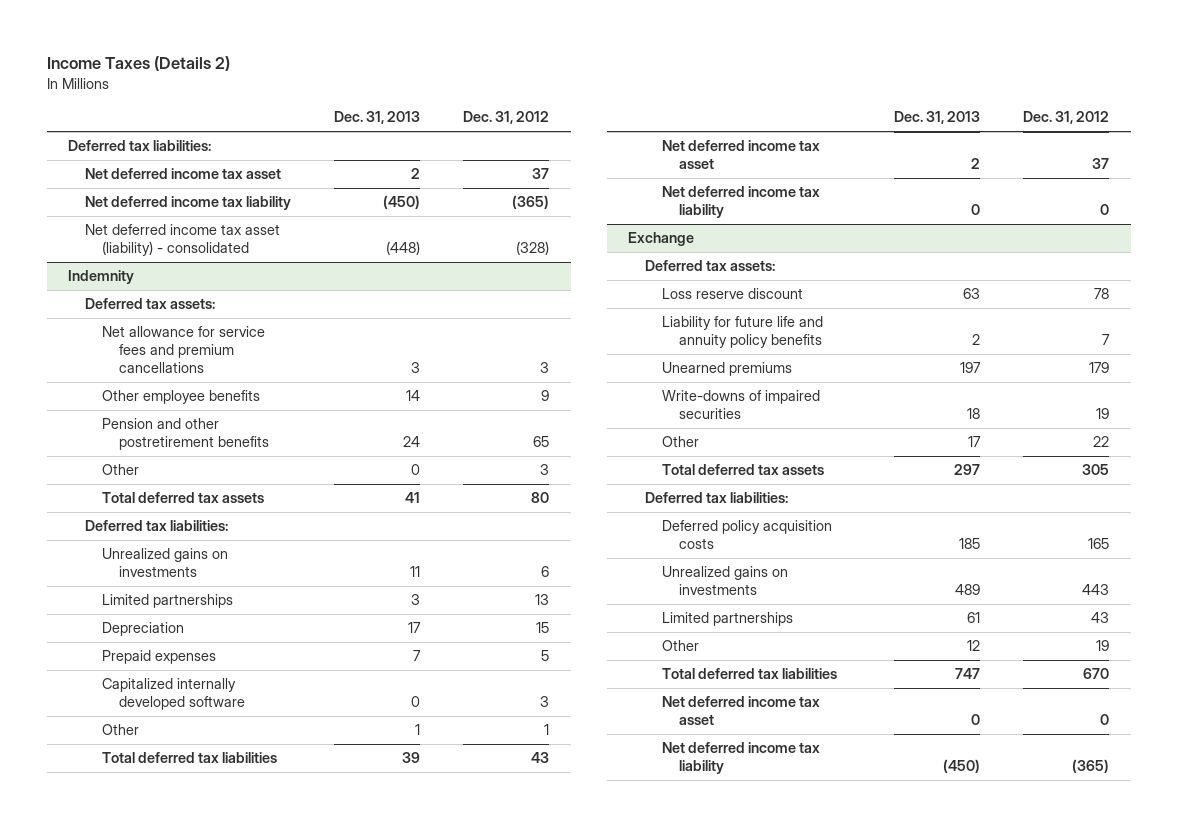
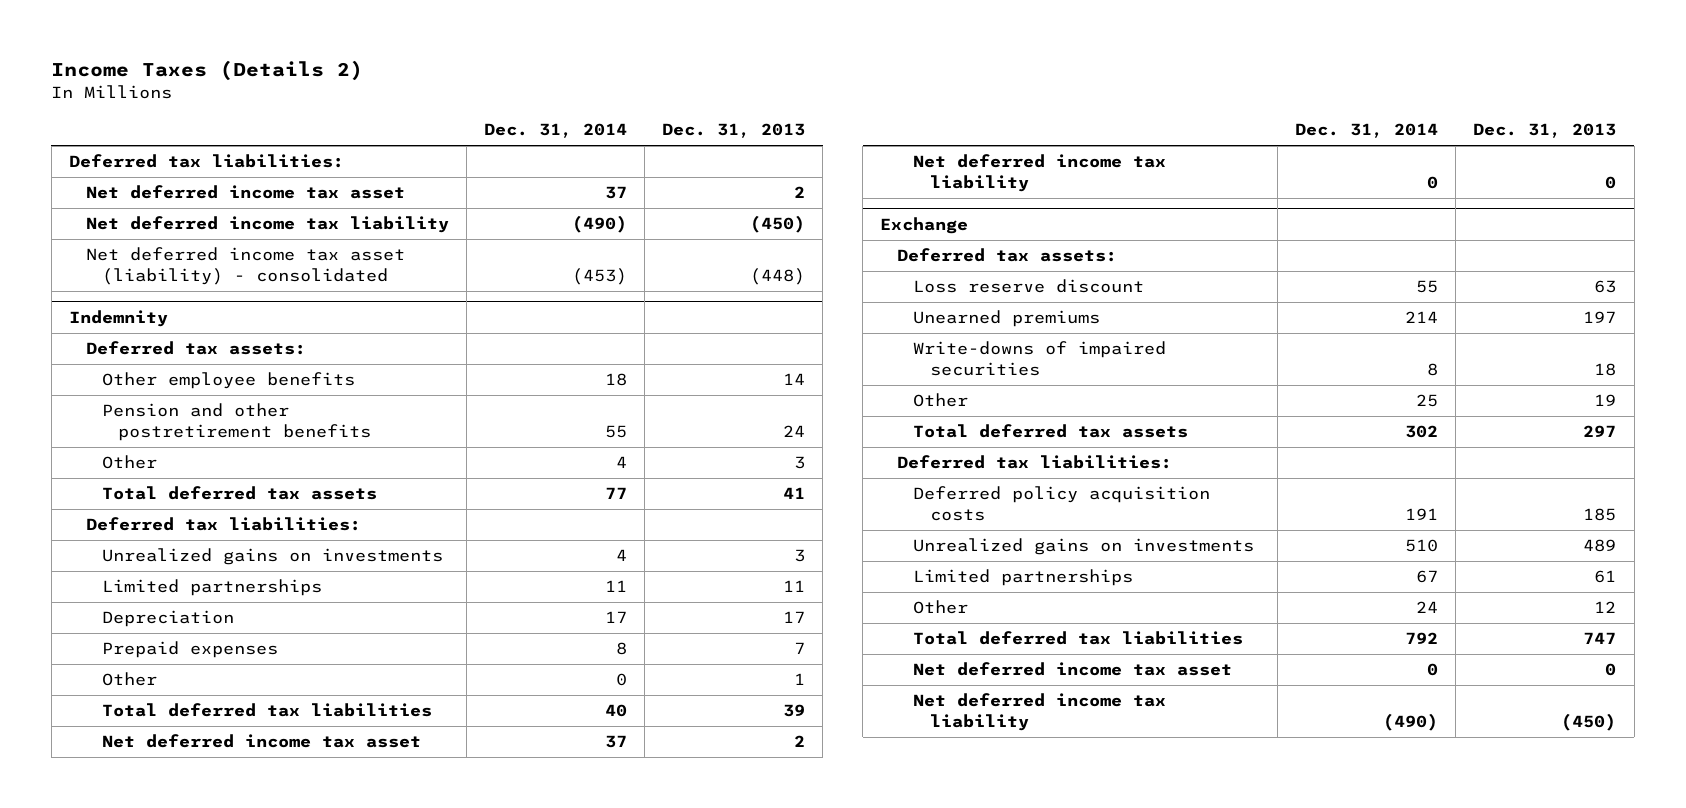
- | Dec. 31, 2013 | Dec. 31, 2012
+ | Dec. 31, 2014 | Dec. 31, 2013
@ Indemnity
- Net allowance for service fees and premium cancellations | 3 | 3
- Other | 0 | 3
+ Other | 4 | 3
- Unrealized gains on investments | 11 | 6
- Limited partnerships | 3 | 13
+ Unrealized gains on investments | 4 | 3
+ Limited partnerships | 11 | 11
- Capitalized internally developed software | 0 | 3
@ Exchange
- Liability for future life and annuity policy benefits | 2 | 7
- Other | 17 | 22
+ Other | 25 | 19

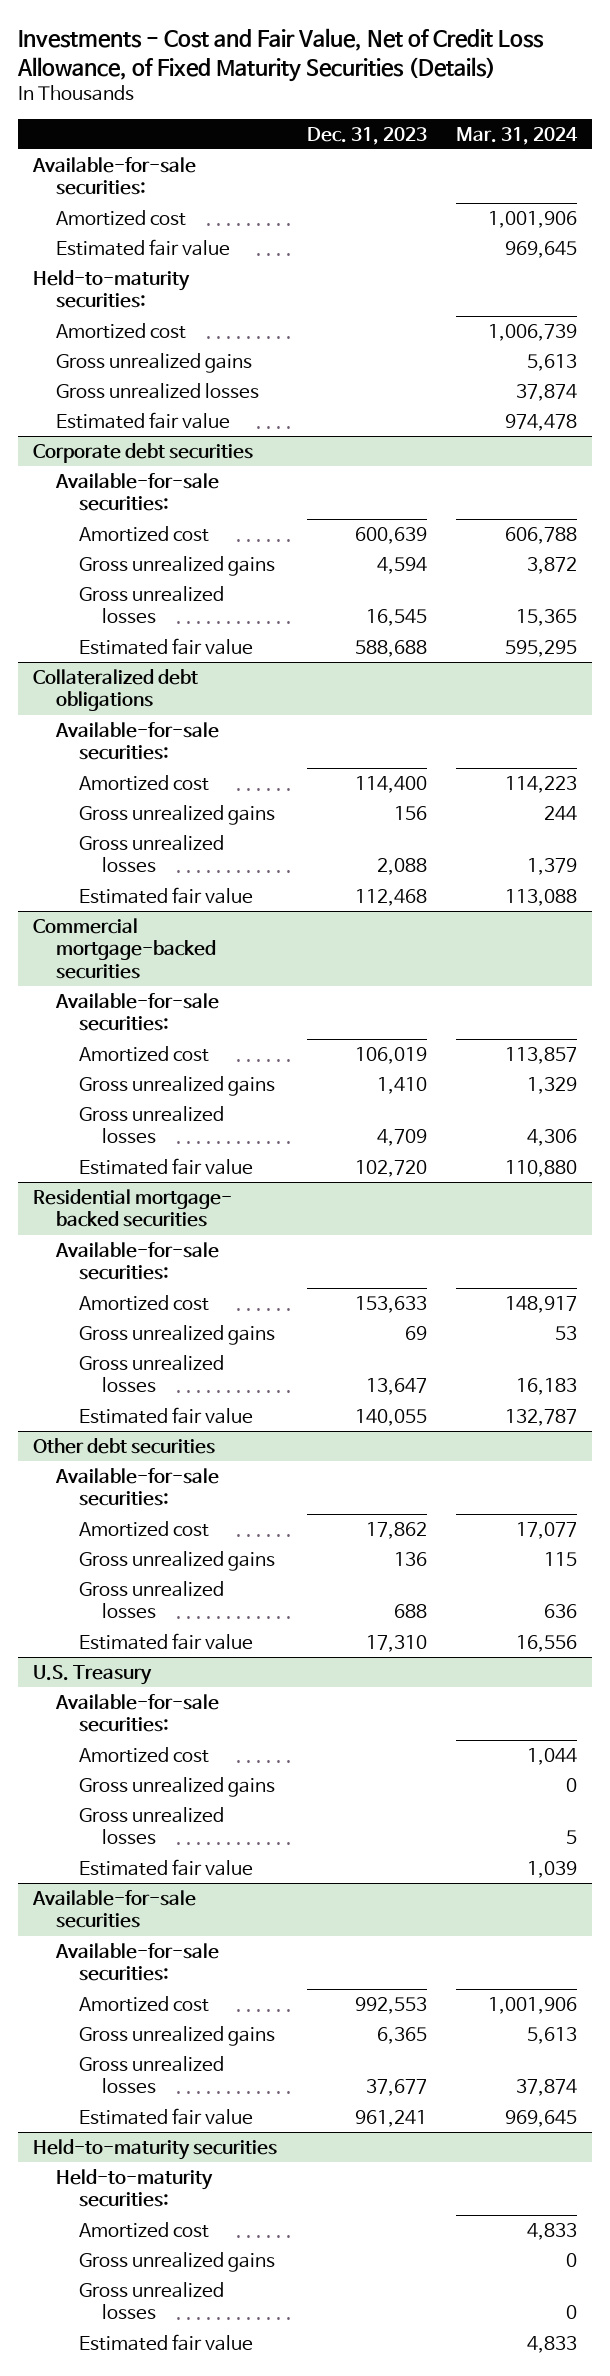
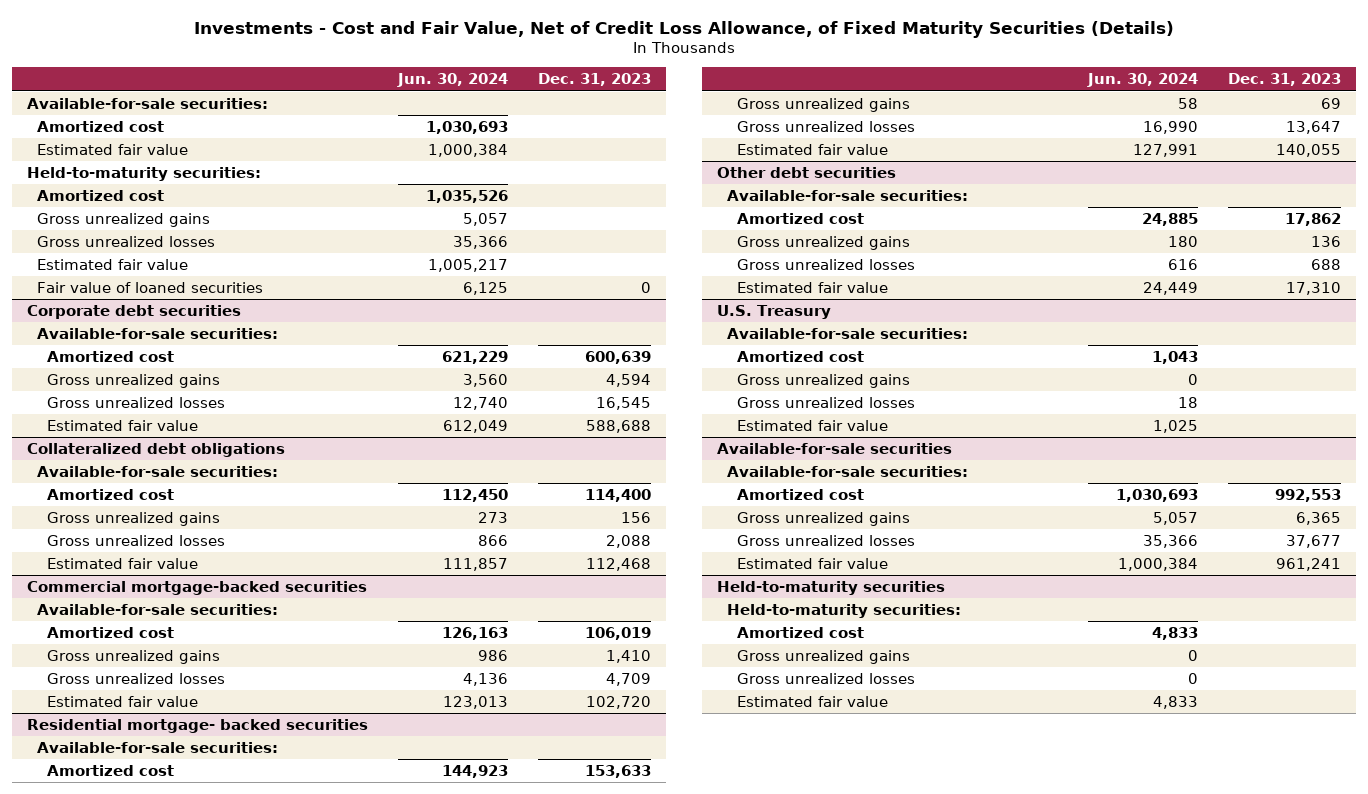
- | Dec. 31, 2023 | Mar. 31, 2024
+ | Jun. 30, 2024 | Dec. 31, 2023
+ Fair value of loaned securities | 6,125 | 0

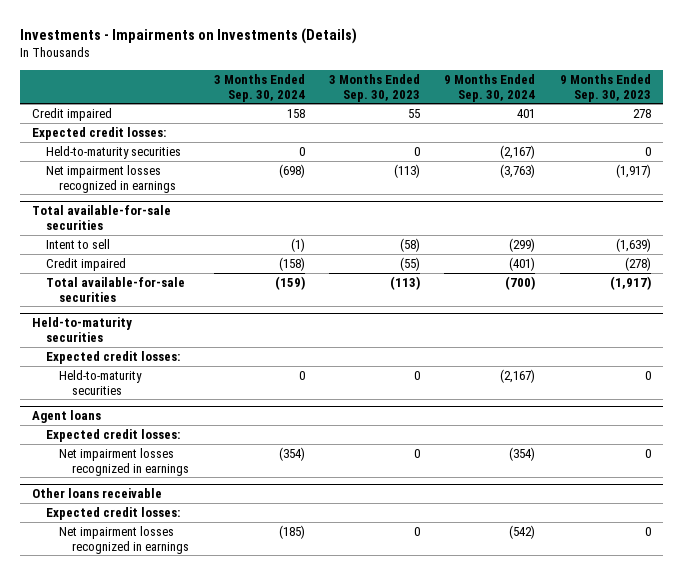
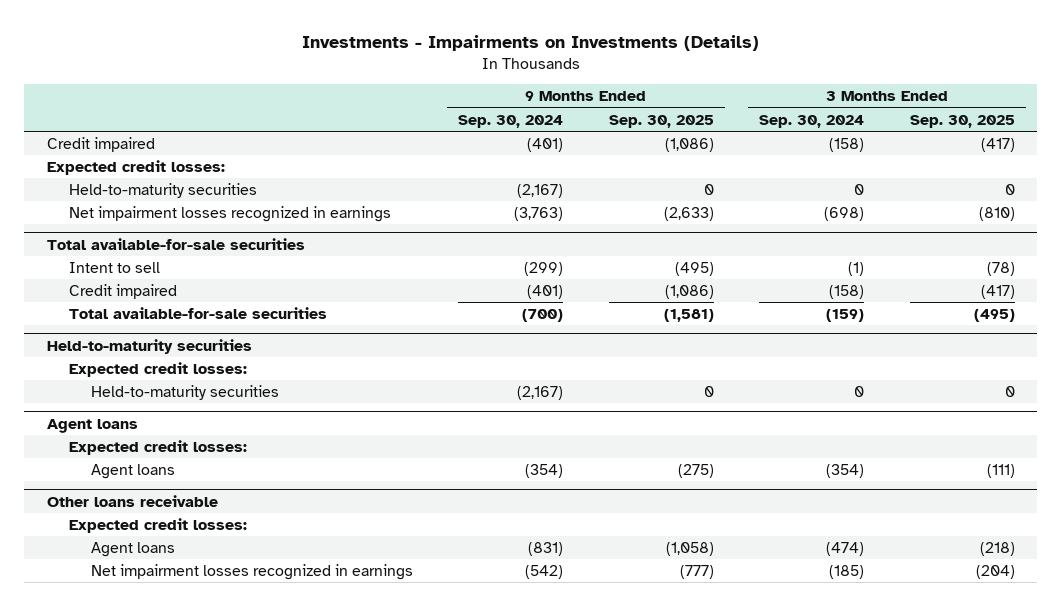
- | 3 Months Ended Sep. 30, 2024 | 3 Months Ended Sep. 30, 2023 | 9 Months Ended Sep. 30, 2024 | 9 Months Ended Sep. 30, 2023
+ | 9 Months Ended Sep. 30, 2024 | 9 Months Ended Sep. 30, 2025 | 3 Months Ended Sep. 30, 2024 | 3 Months Ended Sep. 30, 2025
- Credit impaired | 158 | 55 | 401 | 278
+ Credit impaired | (401) | (1,086) | (158) | (417)
@ Agent loans
- Net impairment losses recognized in earnings | (354) | 0 | (354) | 0
+ Agent loans | (354) | (275) | (354) | (111)
@ Other loans receivable
+ Agent loans | (831) | (1,058) | (474) | (218)

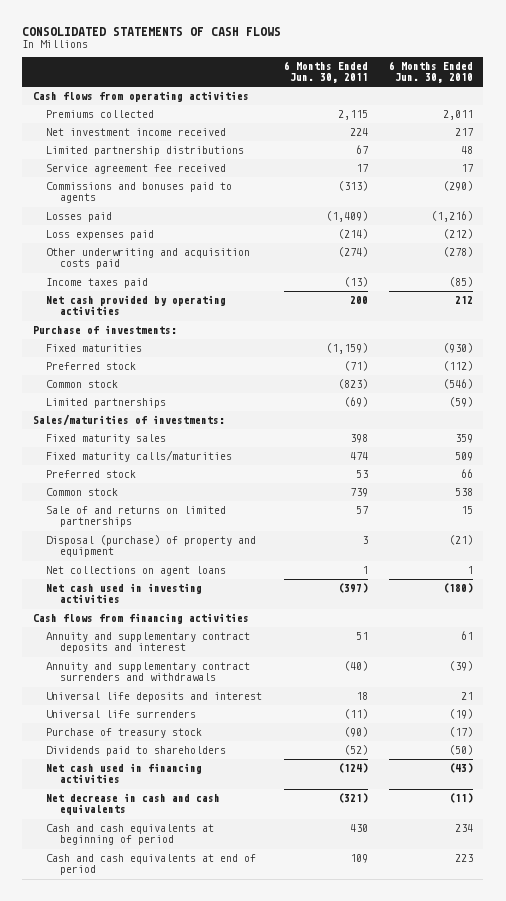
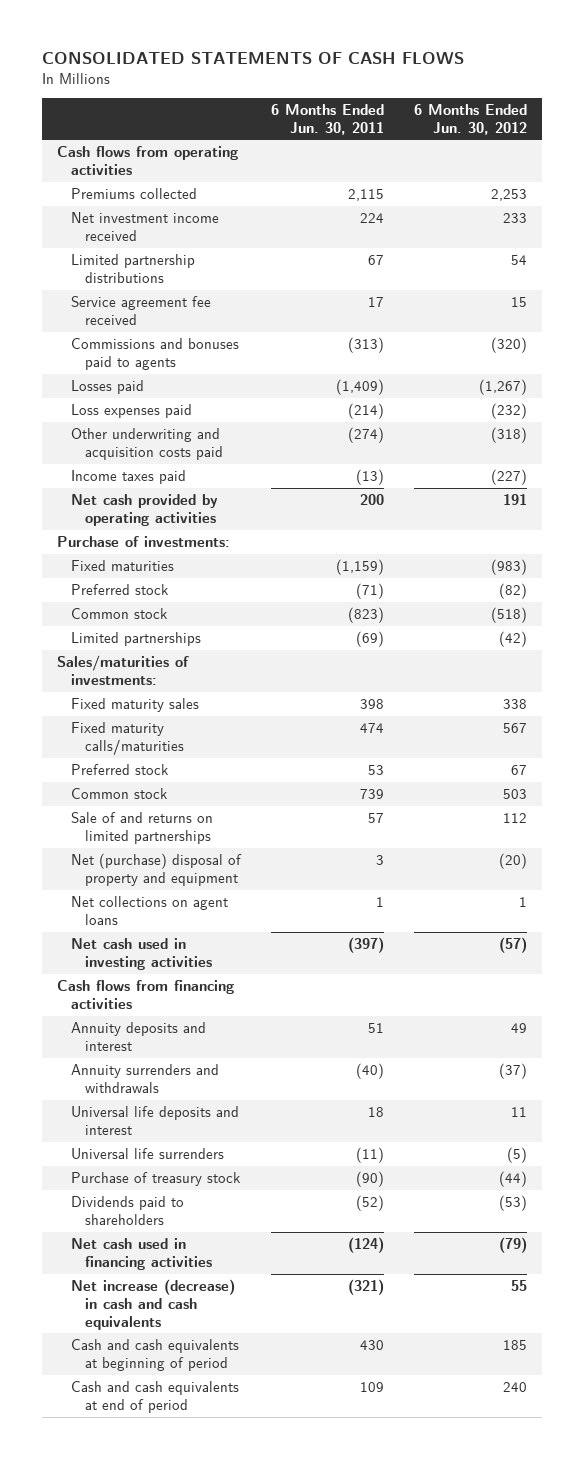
- | 6 Months Ended Jun. 30, 2011 | 6 Months Ended Jun. 30, 2010
+ | 6 Months Ended Jun. 30, 2011 | 6 Months Ended Jun. 30, 2012
- Disposal (purchase) of property and equipment | 3 | (21)
+ Net (purchase) disposal of property and equipment | 3 | (20)
- Annuity and supplementary contract deposits and interest | 51 | 61
- Annuity and supplementary contract surrenders and withdrawals | (40) | (39)
+ Annuity deposits and interest | 51 | 49
+ Annuity surrenders and withdrawals | (40) | (37)
- Net decrease in cash and cash equivalents | (321) | (11)
+ Net increase (decrease) in cash and cash equivalents | (321) | 55

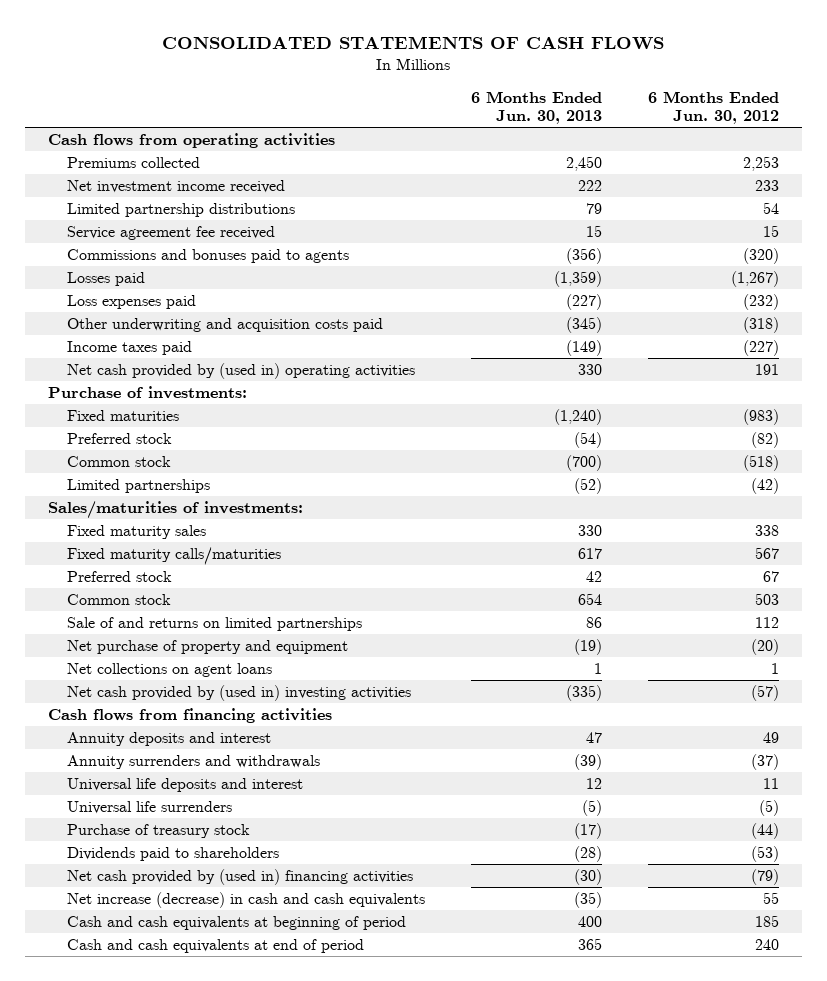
- | 6 Months Ended Jun. 30, 2011 | 6 Months Ended Jun. 30, 2012
+ | 6 Months Ended Jun. 30, 2013 | 6 Months Ended Jun. 30, 2012
- Net cash provided by operating activities | 200 | 191
+ Net cash provided by (used in) operating activities | 330 | 191
- Net (purchase) disposal of property and equipment | 3 | (20)
+ Net purchase of property and equipment | (19) | (20)
- Net cash used in investing activities | (397) | (57)
+ Net cash provided by (used in) investing activities | (335) | (57)
- Net cash used in financing activities | (124) | (79)
+ Net cash provided by (used in) financing activities | (30) | (79)

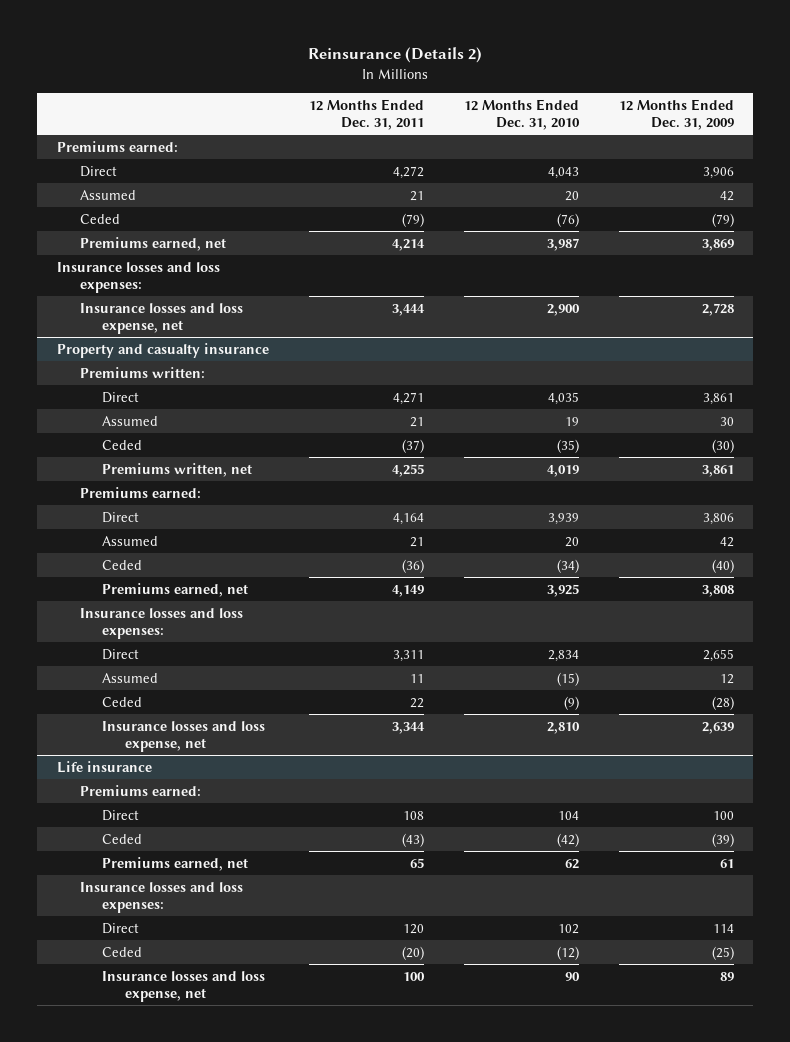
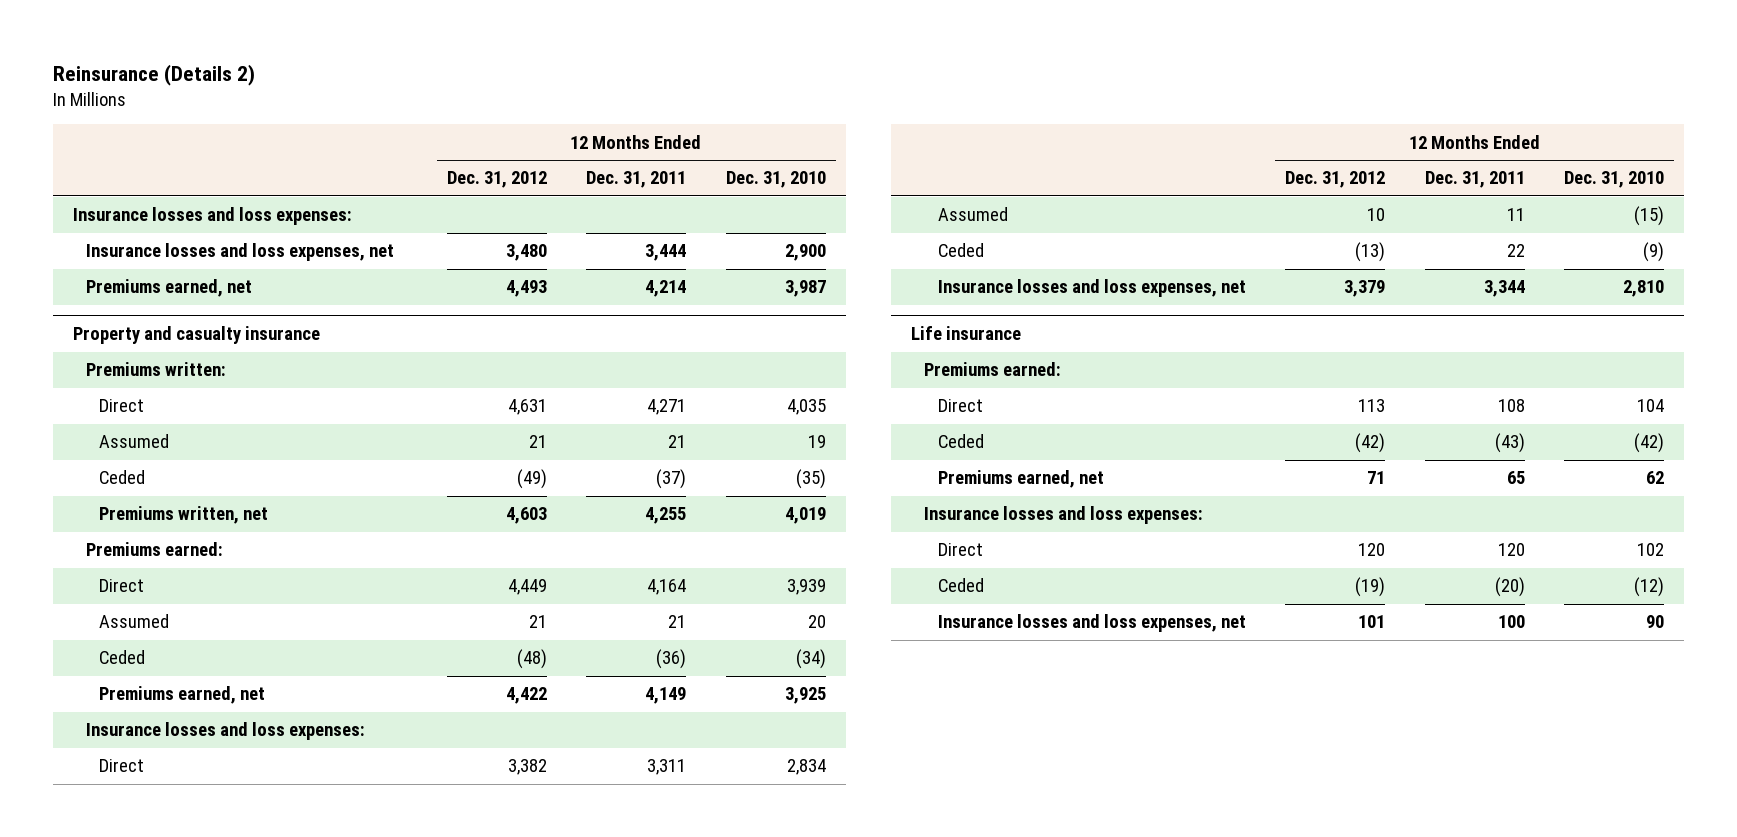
- | 12 Months Ended Dec. 31, 2011 | 12 Months Ended Dec. 31, 2010 | 12 Months Ended Dec. 31, 2009
+ | 12 Months Ended Dec. 31, 2012 | 12 Months Ended Dec. 31, 2011 | 12 Months Ended Dec. 31, 2010
- Premiums earned:
- Direct | 4,272 | 4,043 | 3,906
- Assumed | 21 | 20 | 42
- Ceded | (79) | (76) | (79)
- Insurance losses and loss expense, net | 3,444 | 2,900 | 2,728
+ Insurance losses and loss expenses, net | 3,480 | 3,444 | 2,900
moved down: Premiums earned, net | 4,493 | 4,214 | 3,987
@ Property and casualty insurance
- Insurance losses and loss expense, net | 3,344 | 2,810 | 2,639
+ Insurance losses and loss expenses, net | 3,379 | 3,344 | 2,810
@ Life insurance
- Insurance losses and loss expense, net | 100 | 90 | 89
+ Insurance losses and loss expenses, net | 101 | 100 | 90

